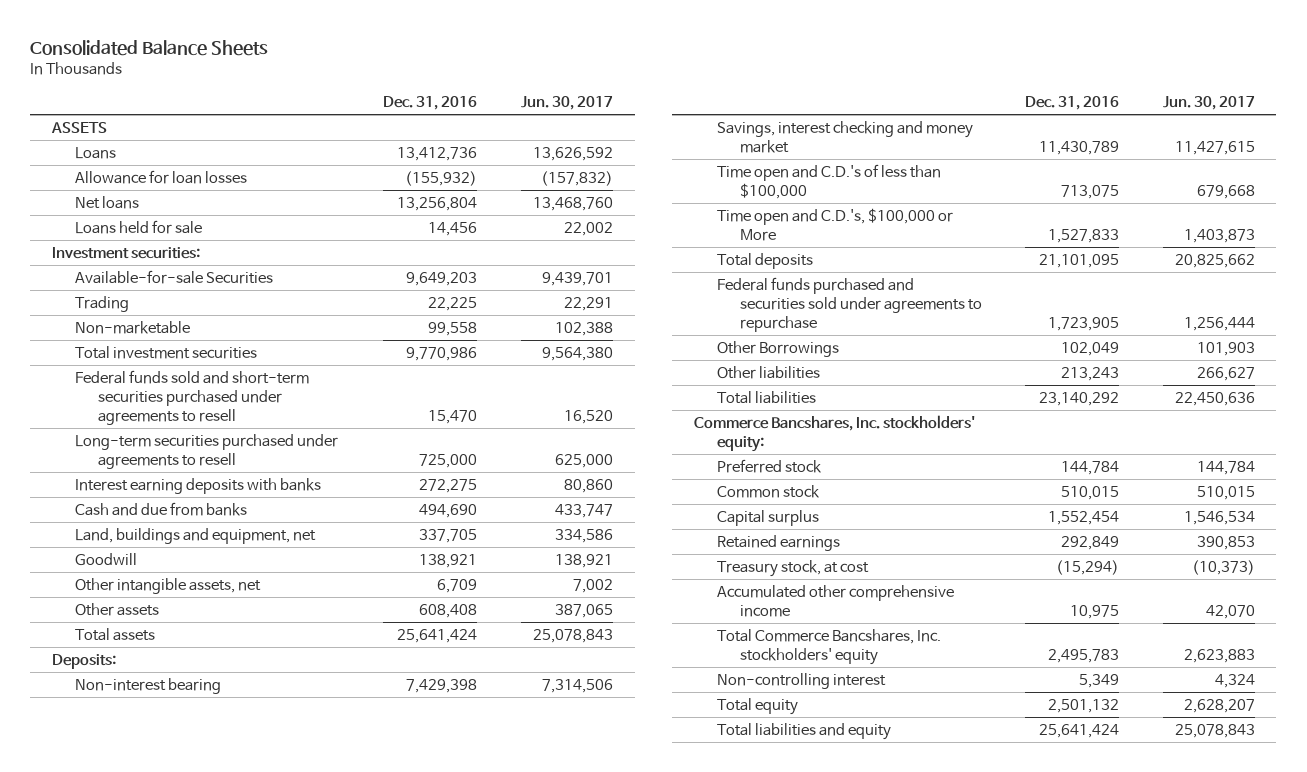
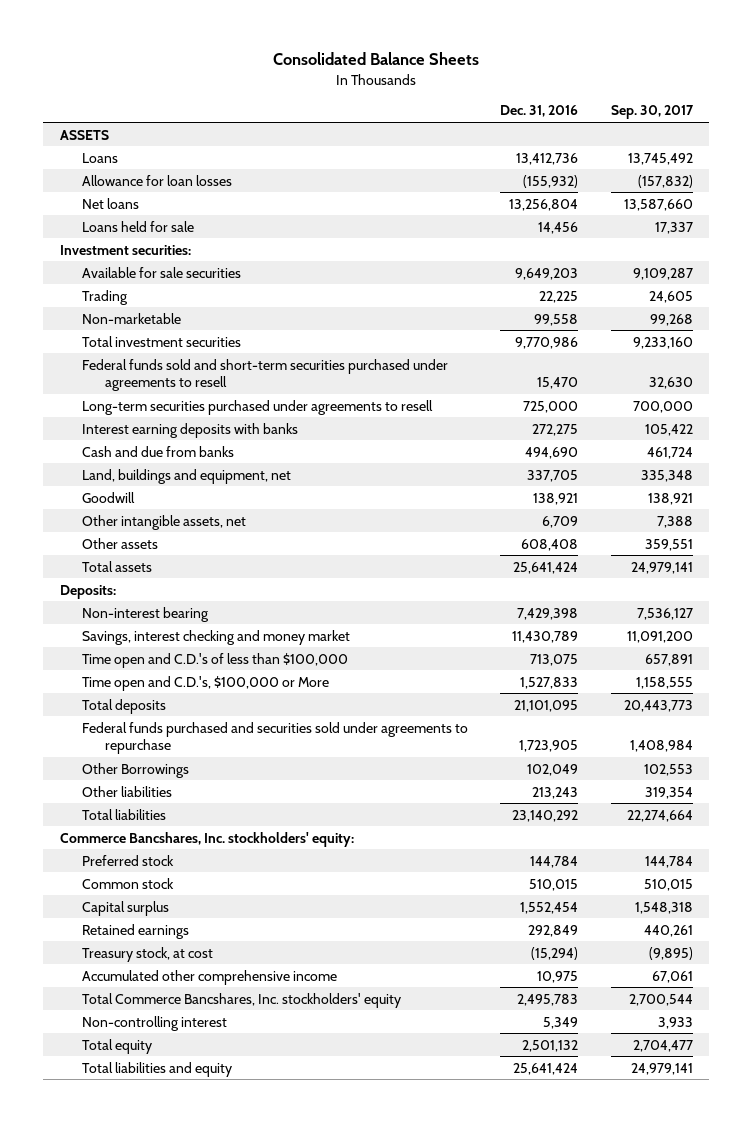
- | Dec. 31, 2016 | Jun. 30, 2017
+ | Dec. 31, 2016 | Sep. 30, 2017
- Available-for-sale Securities | 9,649,203 | 9,439,701
+ Available for sale securities | 9,649,203 | 9,109,287

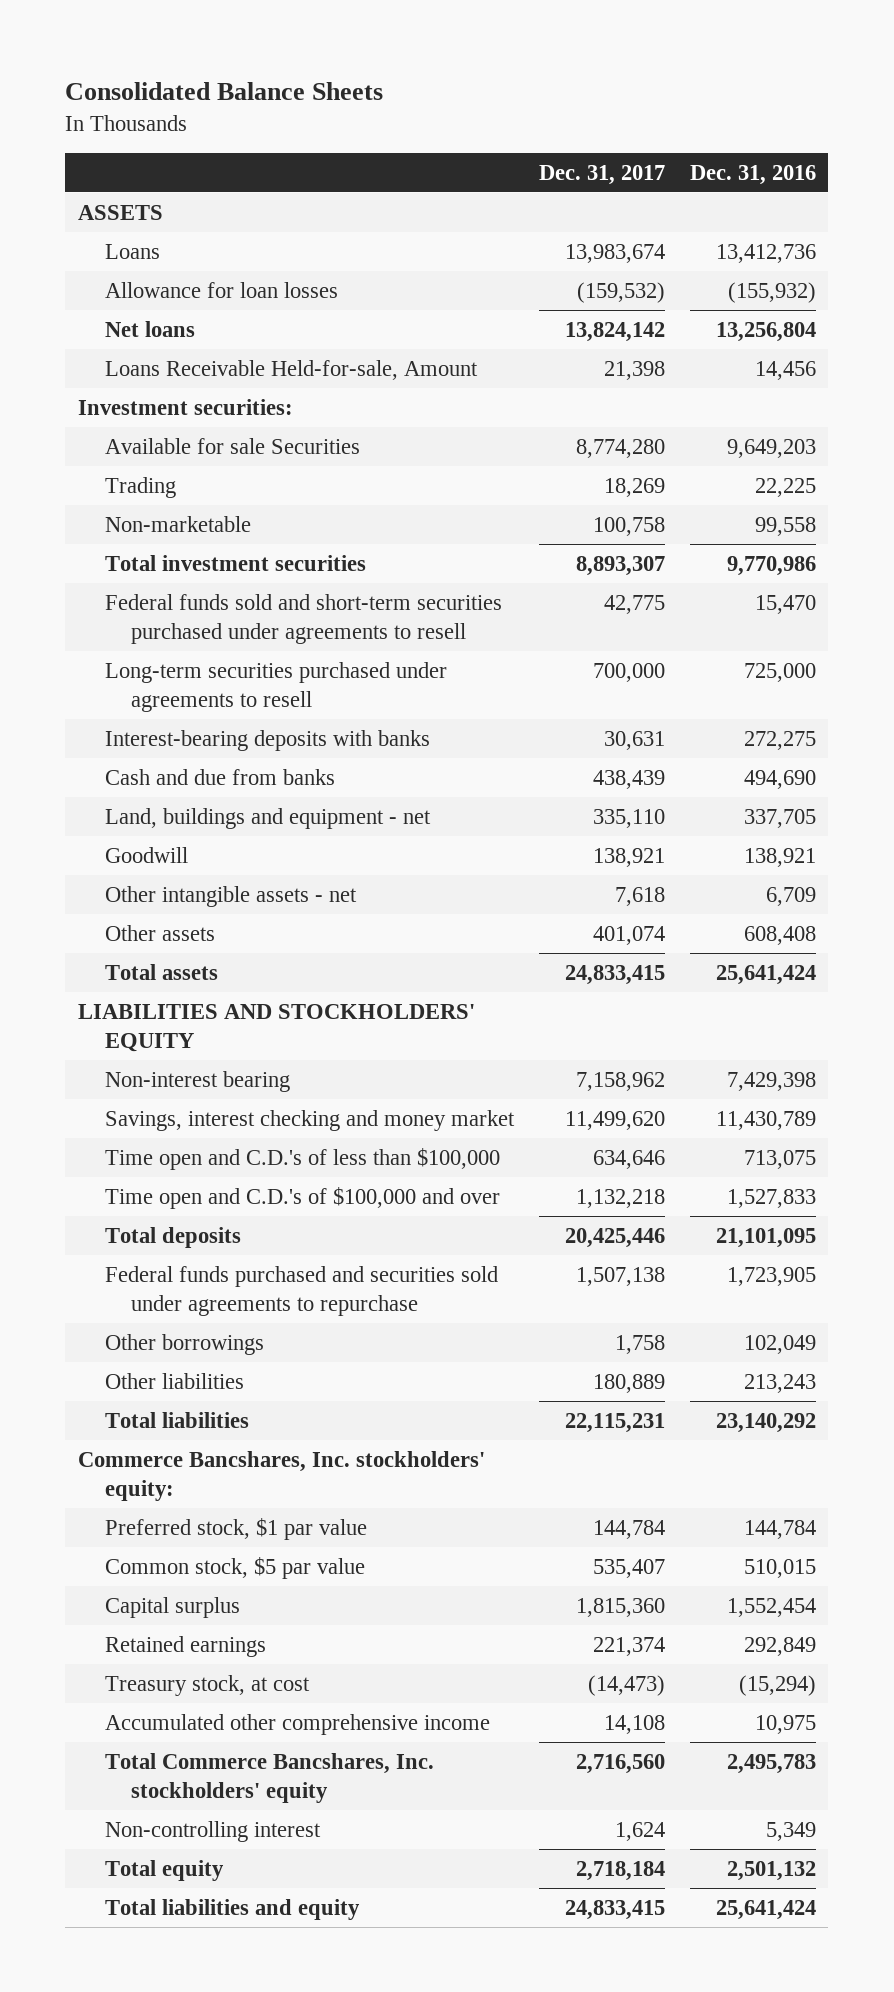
- | Dec. 31, 2016 | Sep. 30, 2017
+ | Dec. 31, 2017 | Dec. 31, 2016
- Loans held for sale | 14,456 | 17,337
+ Loans Receivable Held-for-sale, Amount | 21,398 | 14,456
- Available for sale securities | 9,649,203 | 9,109,287
+ Available for sale Securities | 8,774,280 | 9,649,203
- Interest earning deposits with banks | 272,275 | 105,422
+ Interest-bearing deposits with banks | 30,631 | 272,275
- Land, buildings and equipment, net | 337,705 | 335,348
+ Land, buildings and equipment - net | 335,110 | 337,705
- Other intangible assets, net | 6,709 | 7,388
+ Other intangible assets - net | 7,618 | 6,709
- Deposits:
+ LIABILITIES AND STOCKHOLDERS' EQUITY
- Time open and C.D.'s, $100,000 or More | 1,527,833 | 1,158,555
+ Time open and C.D.'s of $100,000 and over | 1,132,218 | 1,527,833
- Other Borrowings | 102,049 | 102,553
+ Other borrowings | 1,758 | 102,049
- Preferred stock | 144,784 | 144,784
- Common stock | 510,015 | 510,015
+ Preferred stock, $1 par value | 144,784 | 144,784
+ Common stock, $5 par value | 535,407 | 510,015

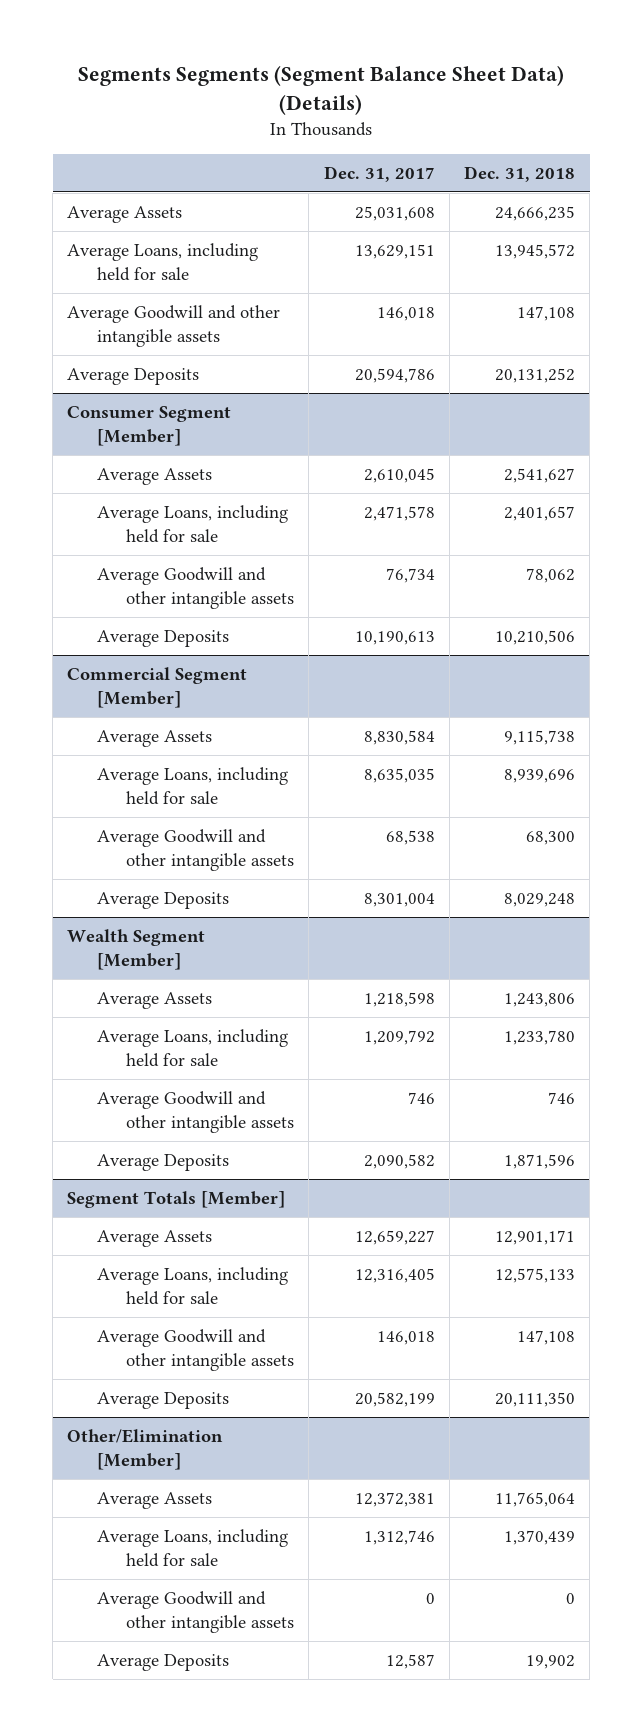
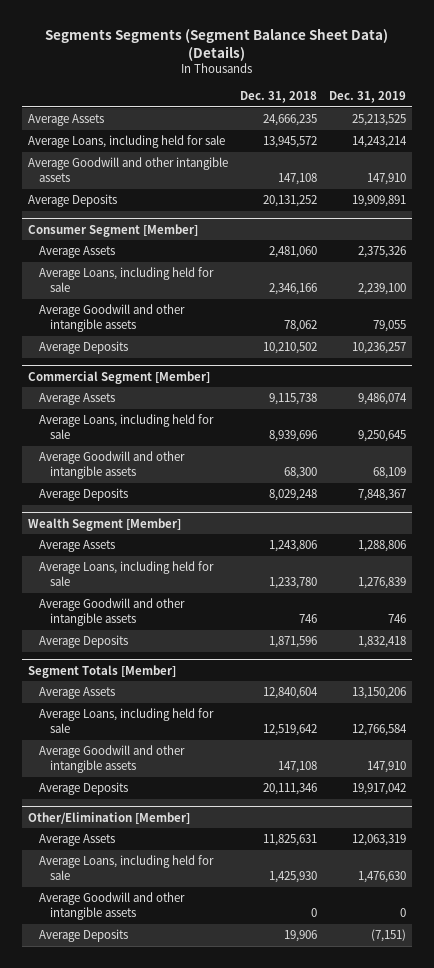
- | Dec. 31, 2017 | Dec. 31, 2018
+ | Dec. 31, 2018 | Dec. 31, 2019
@ Consumer Segment [Member]
- Average Assets | 2,610,045 | 2,541,627
- Average Loans, including held for sale | 2,471,578 | 2,401,657
+ Average Assets | 2,481,060 | 2,375,326
+ Average Loans, including held for sale | 2,346,166 | 2,239,100
- Average Deposits | 10,190,613 | 10,210,506
+ Average Deposits | 10,210,502 | 10,236,257
@ Segment Totals [Member]
- Average Assets | 12,659,227 | 12,901,171
- Average Loans, including held for sale | 12,316,405 | 12,575,133
+ Average Assets | 12,840,604 | 13,150,206
+ Average Loans, including held for sale | 12,519,642 | 12,766,584
- Average Deposits | 20,582,199 | 20,111,350
+ Average Deposits | 20,111,346 | 19,917,042
@ Other/Elimination [Member]
- Average Assets | 12,372,381 | 11,765,064
- Average Loans, including held for sale | 1,312,746 | 1,370,439
+ Average Assets | 11,825,631 | 12,063,319
+ Average Loans, including held for sale | 1,425,930 | 1,476,630
- Average Deposits | 12,587 | 19,902
+ Average Deposits | 19,906 | (7,151)

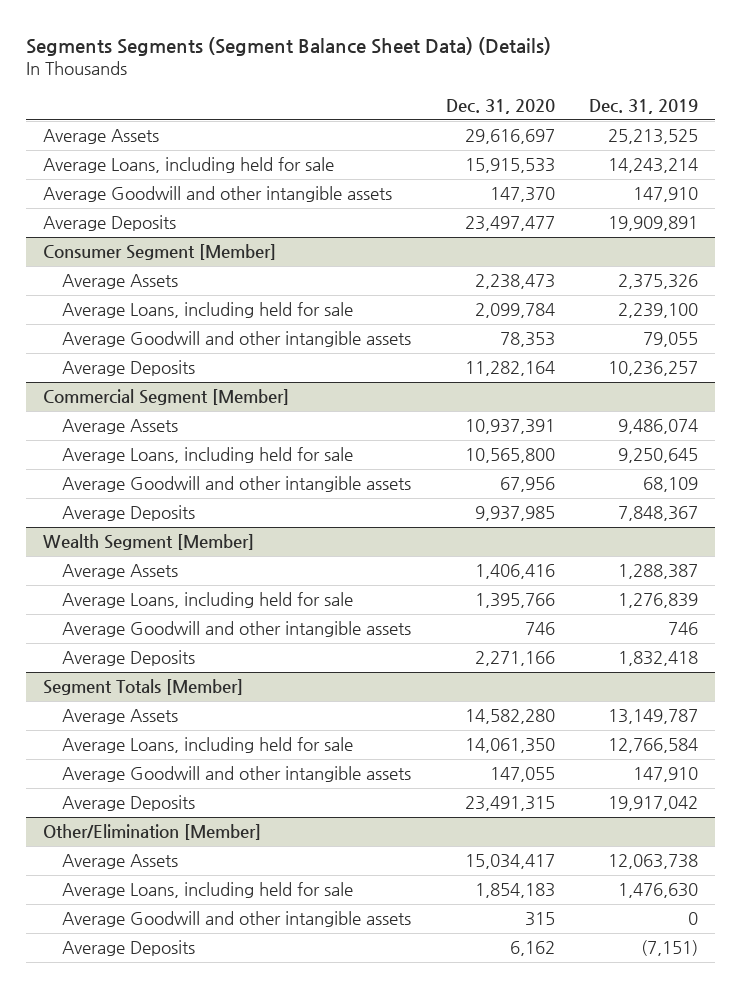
- | Dec. 31, 2018 | Dec. 31, 2019
+ | Dec. 31, 2020 | Dec. 31, 2019
@ Wealth Segment [Member]
- Average Assets | 1,243,806 | 1,288,806
+ Average Assets | 1,406,416 | 1,288,387
@ Segment Totals [Member]
- Average Assets | 12,840,604 | 13,150,206
+ Average Assets | 14,582,280 | 13,149,787
@ Other/Elimination [Member]
- Average Assets | 11,825,631 | 12,063,319
+ Average Assets | 15,034,417 | 12,063,738

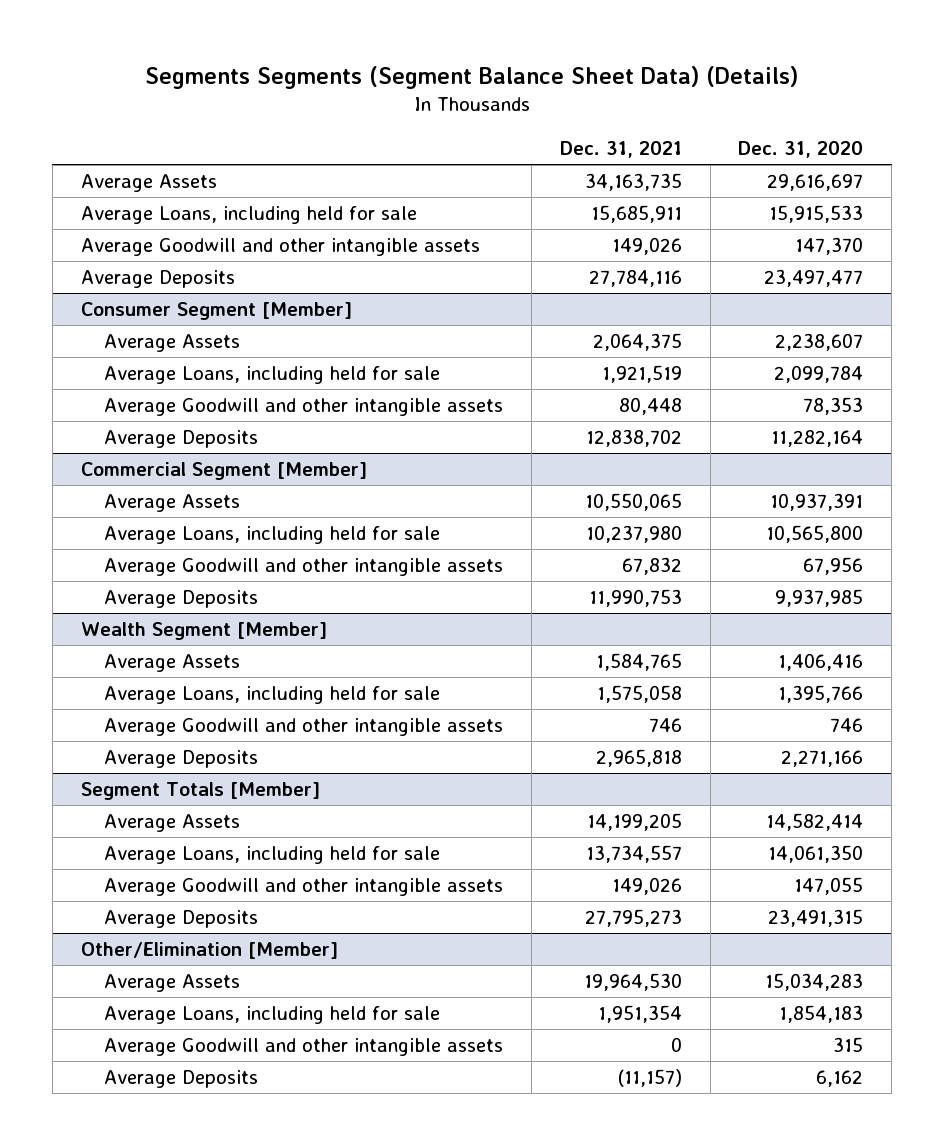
- | Dec. 31, 2020 | Dec. 31, 2019
+ | Dec. 31, 2021 | Dec. 31, 2020
@ Consumer Segment [Member]
- Average Assets | 2,238,473 | 2,375,326
+ Average Assets | 2,064,375 | 2,238,607
@ Segment Totals [Member]
- Average Assets | 14,582,280 | 13,149,787
+ Average Assets | 14,199,205 | 14,582,414
@ Other/Elimination [Member]
- Average Assets | 15,034,417 | 12,063,738
+ Average Assets | 19,964,530 | 15,034,283

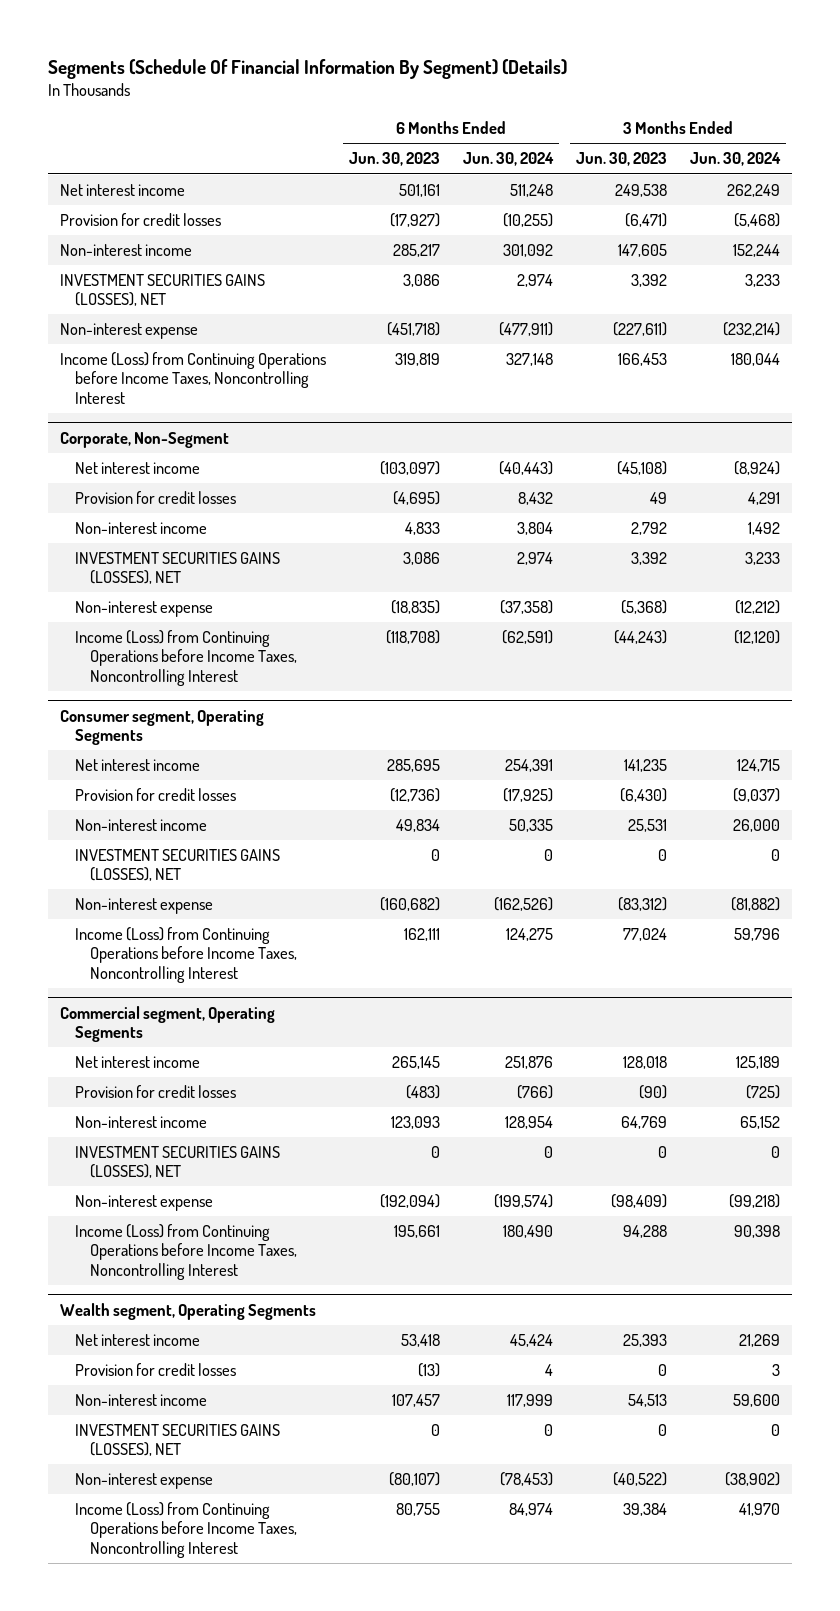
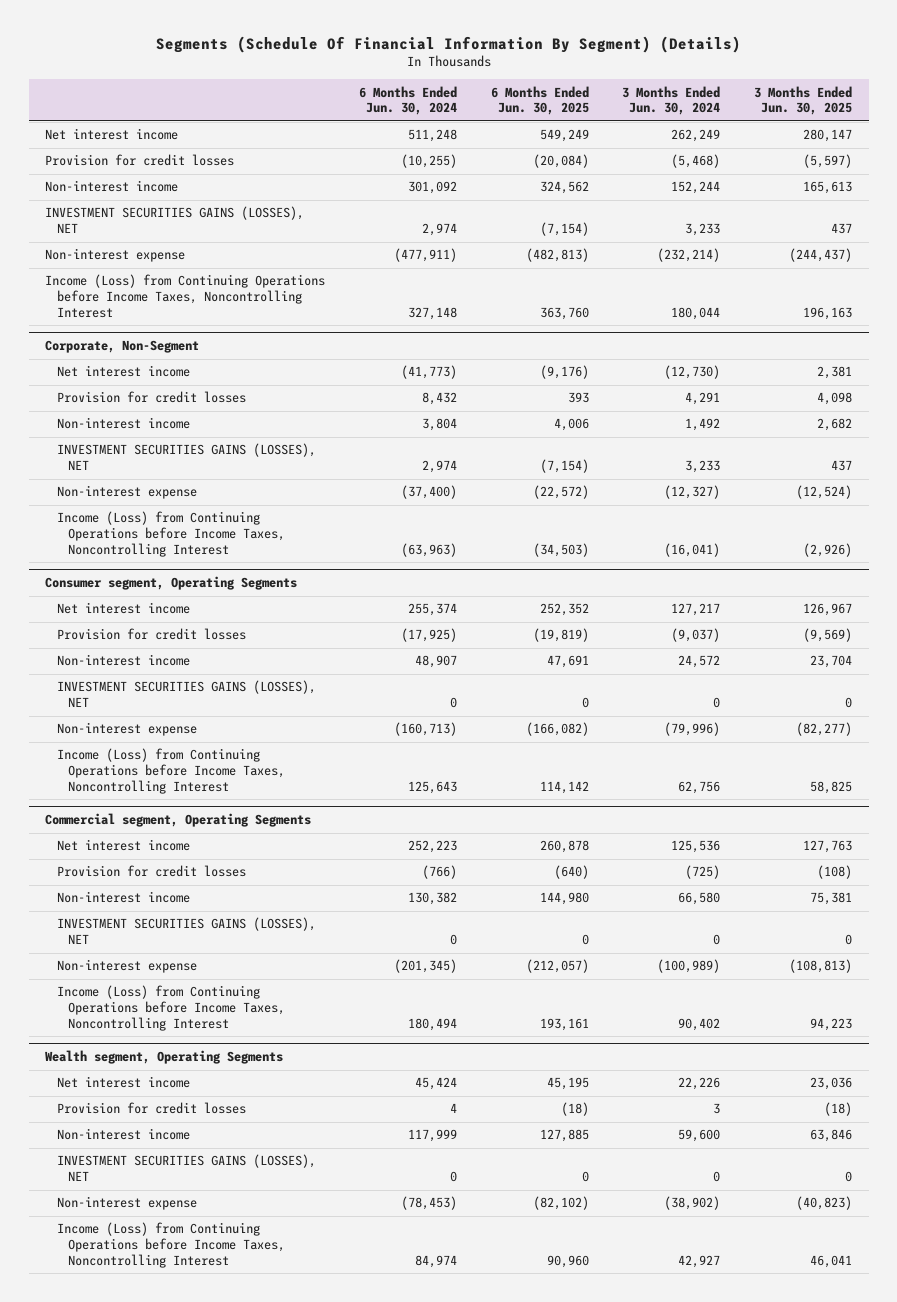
- | 6 Months Ended Jun. 30, 2023 | 6 Months Ended Jun. 30, 2024 | 3 Months Ended Jun. 30, 2023 | 3 Months Ended Jun. 30, 2024
+ | 6 Months Ended Jun. 30, 2024 | 6 Months Ended Jun. 30, 2025 | 3 Months Ended Jun. 30, 2024 | 3 Months Ended Jun. 30, 2025
@ Corporate, Non-Segment
- Net interest income | (103,097) | (40,443) | (45,108) | (8,924)
+ Net interest income | (41,773) | (9,176) | (12,730) | 2,381
- Non-interest expense | (18,835) | (37,358) | (5,368) | (12,212)
- Income (Loss) from Continuing Operations before Income Taxes, Noncontrolling Interest | (118,708) | (62,591) | (44,243) | (12,120)
+ Non-interest expense | (37,400) | (22,572) | (12,327) | (12,524)
+ Income (Loss) from Continuing Operations before Income Taxes, Noncontrolling Interest | (63,963) | (34,503) | (16,041) | (2,926)
@ Consumer segment, Operating Segments
- Net interest income | 285,695 | 254,391 | 141,235 | 124,715
+ Net interest income | 255,374 | 252,352 | 127,217 | 126,967
- Non-interest income | 49,834 | 50,335 | 25,531 | 26,000
+ Non-interest income | 48,907 | 47,691 | 24,572 | 23,704
- Non-interest expense | (160,682) | (162,526) | (83,312) | (81,882)
- Income (Loss) from Continuing Operations before Income Taxes, Noncontrolling Interest | 162,111 | 124,275 | 77,024 | 59,796
+ Non-interest expense | (160,713) | (166,082) | (79,996) | (82,277)
+ Income (Loss) from Continuing Operations before Income Taxes, Noncontrolling Interest | 125,643 | 114,142 | 62,756 | 58,825
@ Commercial segment, Operating Segments
- Net interest income | 265,145 | 251,876 | 128,018 | 125,189
+ Net interest income | 252,223 | 260,878 | 125,536 | 127,763
- Non-interest income | 123,093 | 128,954 | 64,769 | 65,152
+ Non-interest income | 130,382 | 144,980 | 66,580 | 75,381
- Non-interest expense | (192,094) | (199,574) | (98,409) | (99,218)
- Income (Loss) from Continuing Operations before Income Taxes, Noncontrolling Interest | 195,661 | 180,490 | 94,288 | 90,398
+ Non-interest expense | (201,345) | (212,057) | (100,989) | (108,813)
+ Income (Loss) from Continuing Operations before Income Taxes, Noncontrolling Interest | 180,494 | 193,161 | 90,402 | 94,223
@ Wealth segment, Operating Segments
- Net interest income | 53,418 | 45,424 | 25,393 | 21,269
+ Net interest income | 45,424 | 45,195 | 22,226 | 23,036
- Income (Loss) from Continuing Operations before Income Taxes, Noncontrolling Interest | 80,755 | 84,974 | 39,384 | 41,970
+ Income (Loss) from Continuing Operations before Income Taxes, Noncontrolling Interest | 84,974 | 90,960 | 42,927 | 46,041

